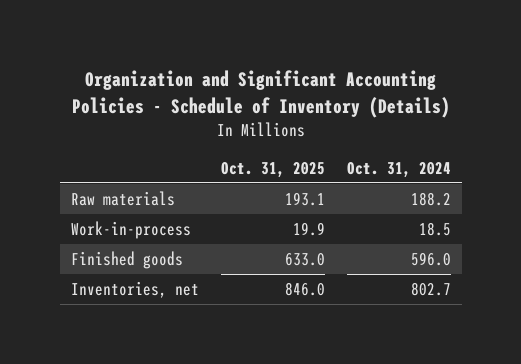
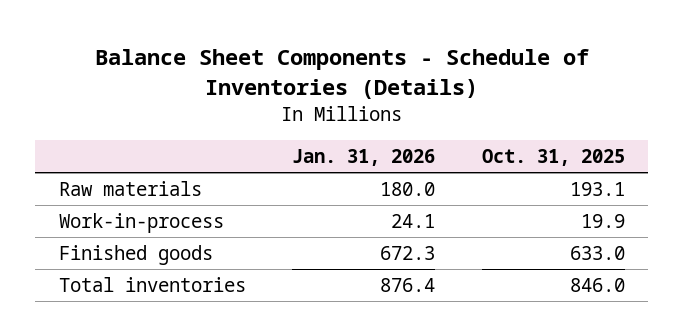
- Organization and Significant Accounting Policies - Schedule of Inventory (Details)
+ Balance Sheet Components - Schedule of Inventories (Details)
- | Oct. 31, 2025 | Oct. 31, 2024
+ | Jan. 31, 2026 | Oct. 31, 2025
- Inventories, net | 846.0 | 802.7
+ Total inventories | 876.4 | 846.0

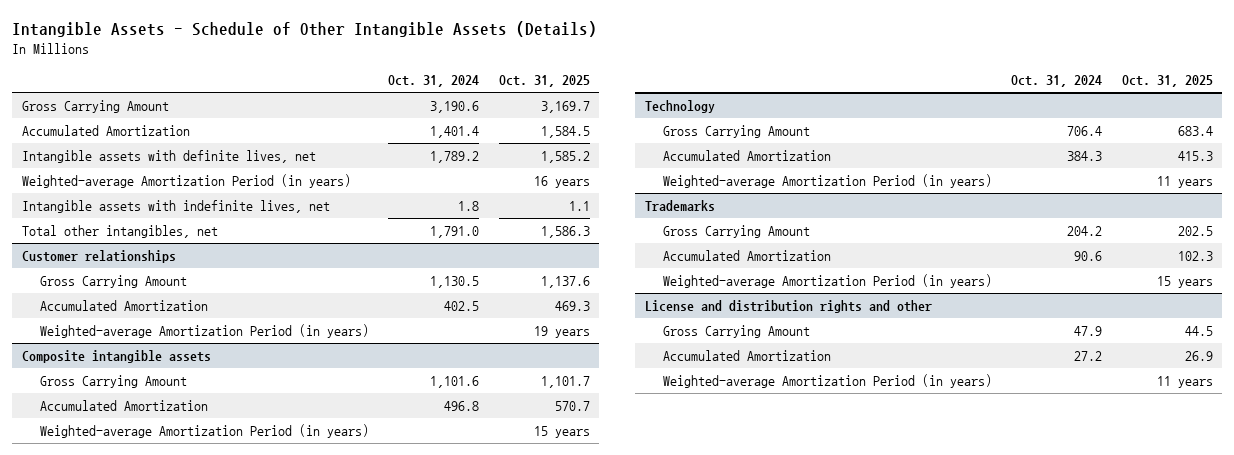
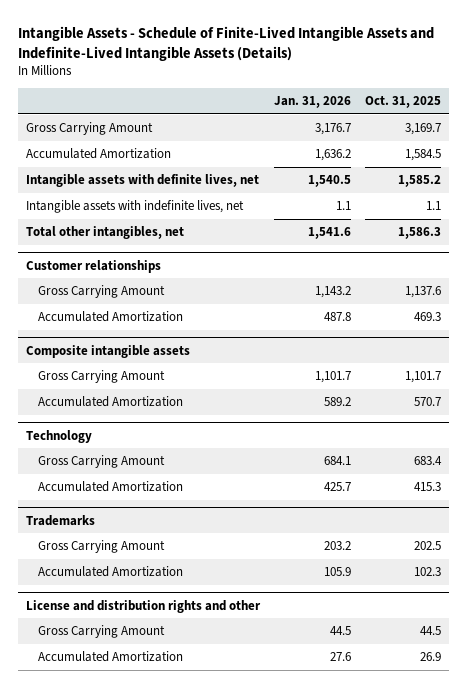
- Intangible Assets - Schedule of Other Intangible Assets (Details)
+ Intangible Assets - Schedule of Finite-Lived Intangible Assets and Indefinite-Lived Intangible Assets (Details)
- | Oct. 31, 2024 | Oct. 31, 2025
+ | Jan. 31, 2026 | Oct. 31, 2025
- Weighted-average Amortization Period (in years) | | 16 years
@ Customer relationships
- Weighted-average Amortization Period (in years) | | 19 years
@ Composite intangible assets
- Weighted-average Amortization Period (in years) | | 15 years
@ Technology
- Weighted-average Amortization Period (in years) | | 11 years
@ Trademarks
- Weighted-average Amortization Period (in years) | | 15 years
@ License and distribution rights and other
- Weighted-average Amortization Period (in years) | | 11 years

